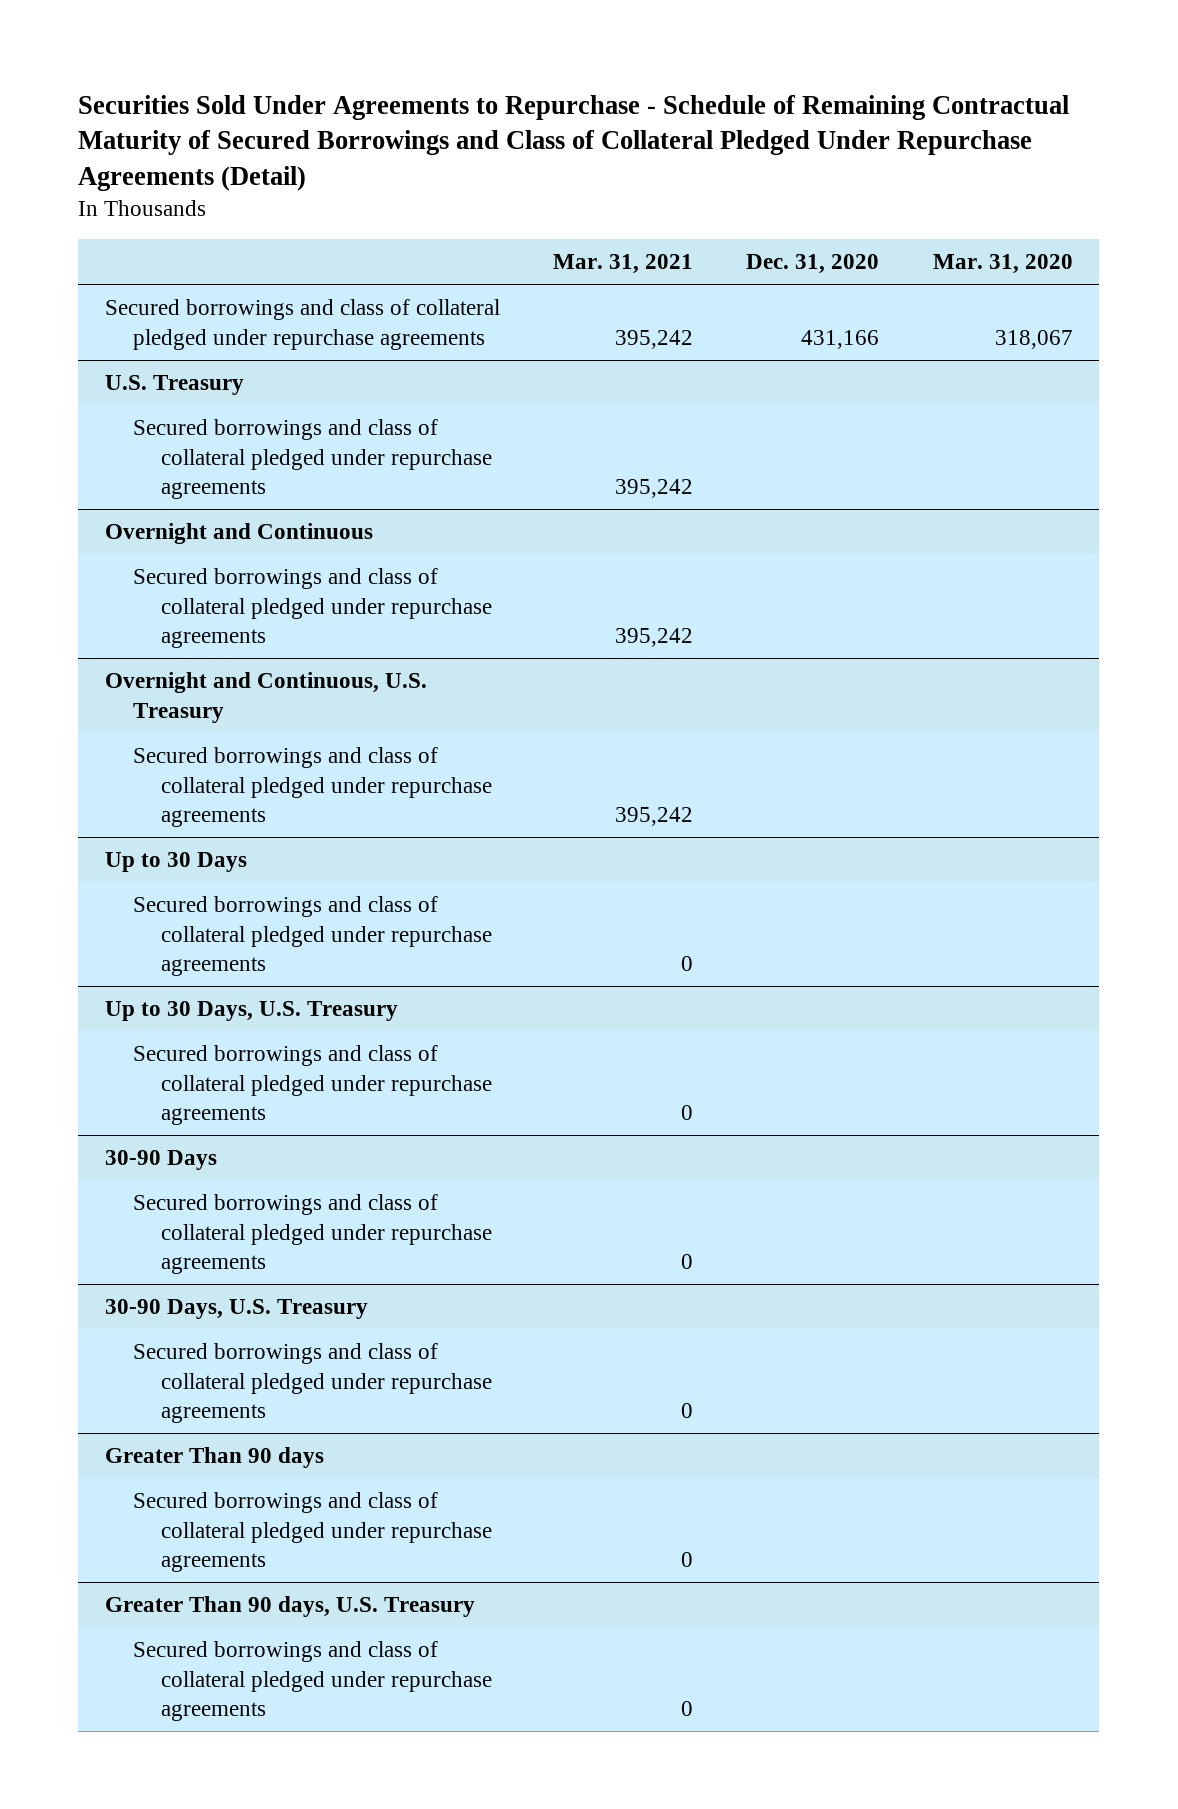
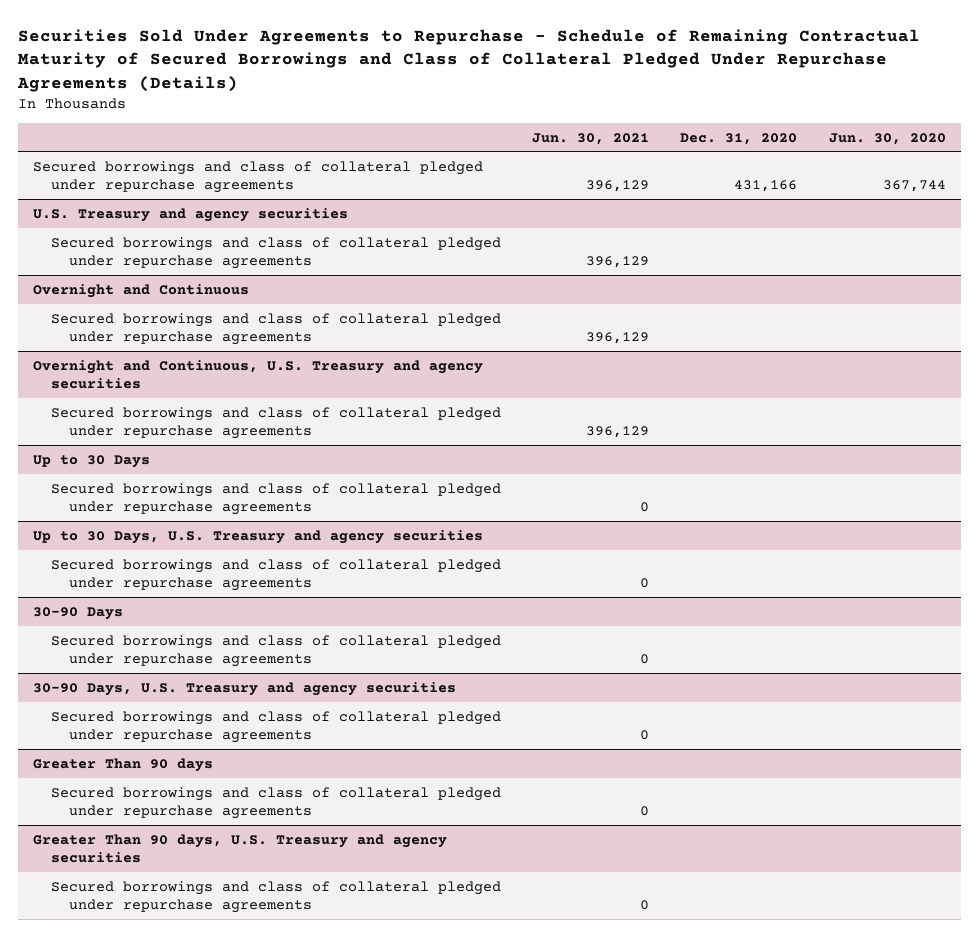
- Securities Sold Under Agreements to Repurchase - Schedule of Remaining Contractual Maturity of Secured Borrowings and Class of Collateral Pledged Under Repurchase Agreements (Detail)
+ Securities Sold Under Agreements to Repurchase - Schedule of Remaining Contractual Maturity of Secured Borrowings and Class of Collateral Pledged Under Repurchase Agreements (Details)
- | Mar. 31, 2021 | Dec. 31, 2020 | Mar. 31, 2020
+ | Jun. 30, 2021 | Dec. 31, 2020 | Jun. 30, 2020
- U.S. Treasury
+ U.S. Treasury and agency securities
- Overnight and Continuous, U.S. Treasury
+ Overnight and Continuous, U.S. Treasury and agency securities
- Up to 30 Days, U.S. Treasury
+ Up to 30 Days, U.S. Treasury and agency securities
- 30-90 Days, U.S. Treasury
+ 30-90 Days, U.S. Treasury and agency securities
- Greater Than 90 days, U.S. Treasury
+ Greater Than 90 days, U.S. Treasury and agency securities

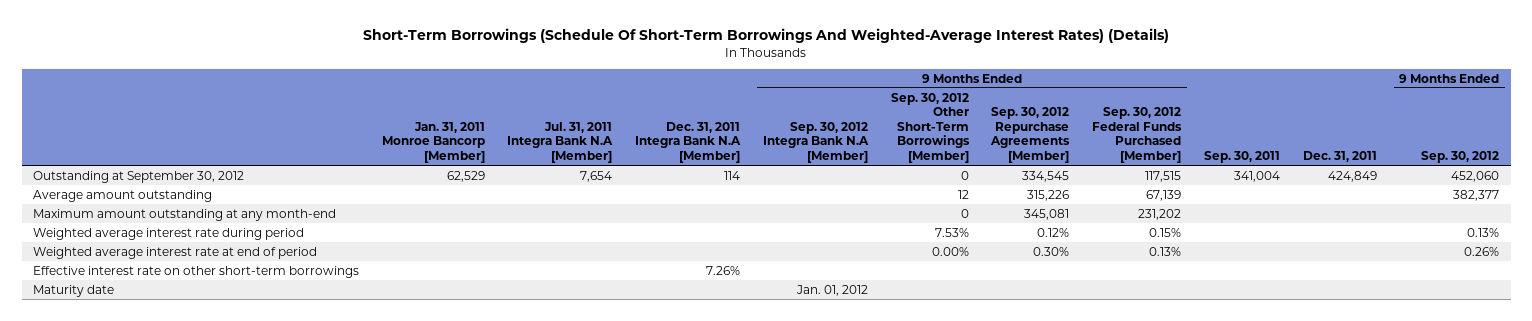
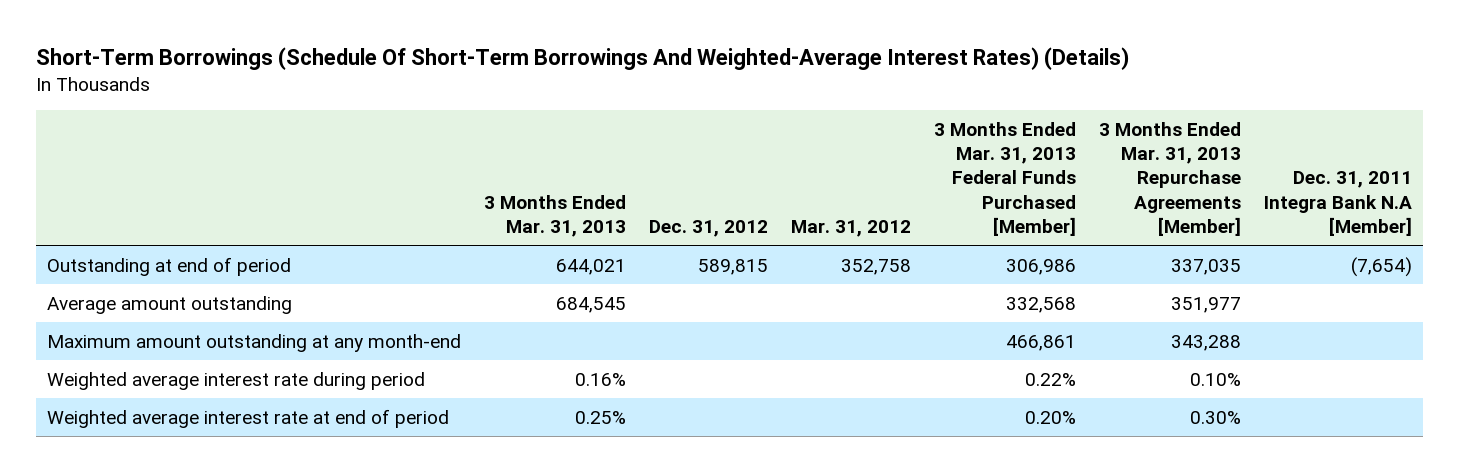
- | Jan. 31, 2011 Monroe Bancorp [Member] | Jul. 31, 2011 Integra Bank N.A [Member] | Dec. 31, 2011 Integra Bank N.A [Member] | 9 Months Ended Sep. 30, 2012 Integra Bank N.A [Member] | 9 Months Ended Sep. 30, 2012 Other Short-Term Borrowings [Member] | 9 Months Ended Sep. 30, 2012 Repurchase Agreements [Member] | 9 Months Ended Sep. 30, 2012 Federal Funds Purchased [Member] | Sep. 30, 2011 | Dec. 31, 2011 | 9 Months Ended Sep. 30, 2012
+ | 3 Months Ended Mar. 31, 2013 | Dec. 31, 2012 | Mar. 31, 2012 | 3 Months Ended Mar. 31, 2013 Federal Funds Purchased [Member] | 3 Months Ended Mar. 31, 2013 Repurchase Agreements [Member] | Dec. 31, 2011 Integra Bank N.A [Member]
- Outstanding at September 30, 2012 | 62,529 | 7,654 | 114 | | 0 | 334,545 | 117,515 | 341,004 | 424,849 | 452,060
+ Outstanding at end of period | 644,021 | 589,815 | 352,758 | 306,986 | 337,035 | (7,654)
- Effective interest rate on other short-term borrowings | | | 7.26% | | | | | | |
- Maturity date | | | | Jan. 01, 2012 | | | | | |

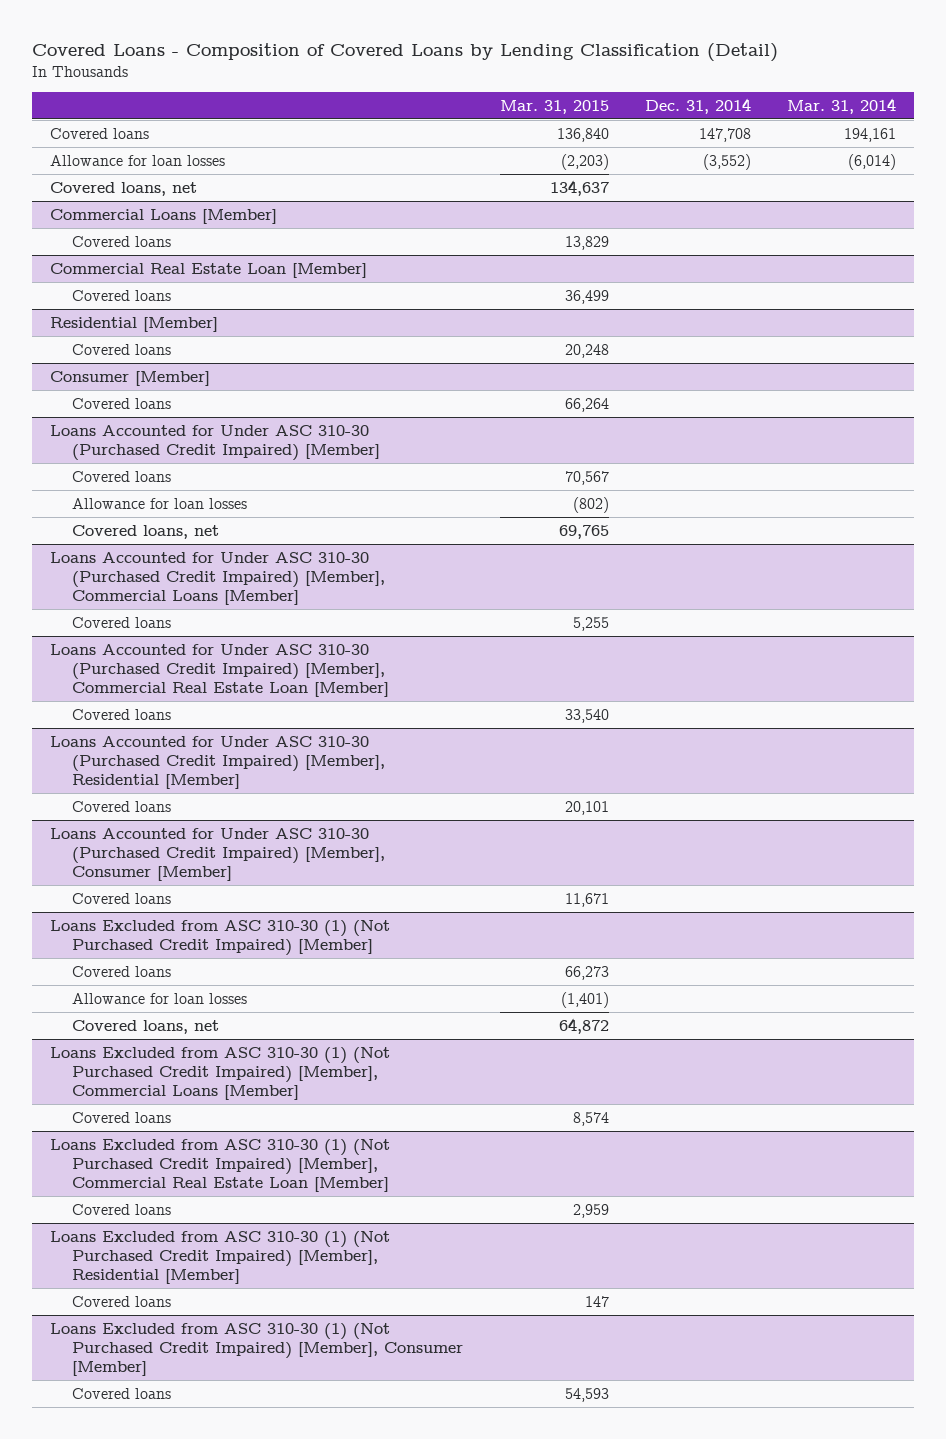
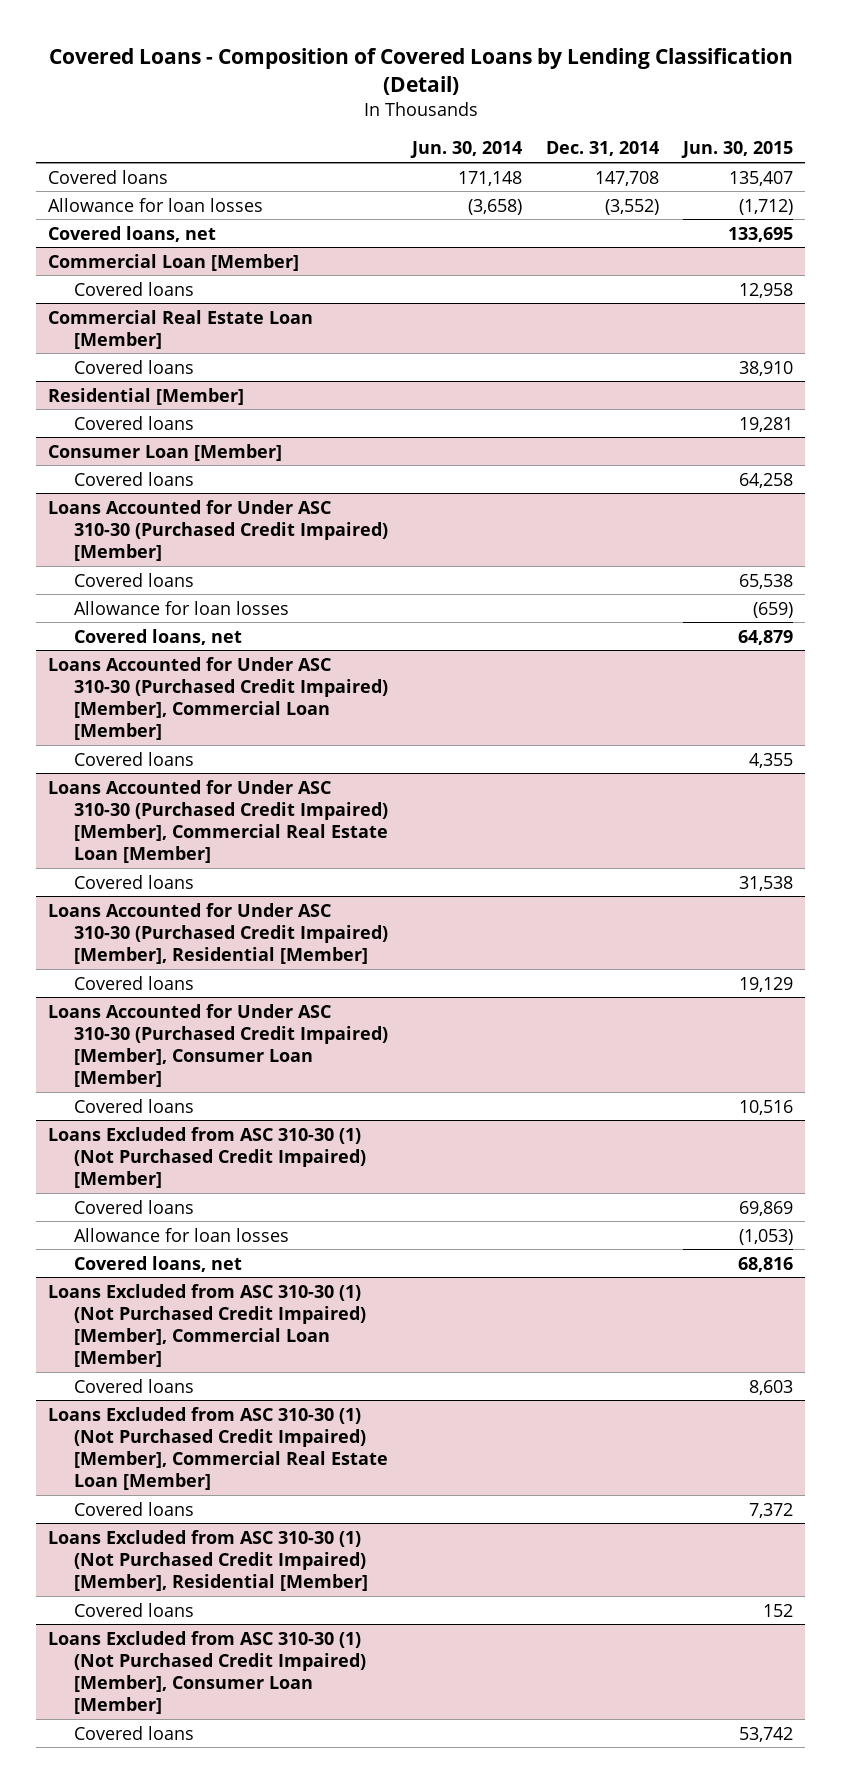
- | Mar. 31, 2015 | Dec. 31, 2014 | Mar. 31, 2014
+ | Jun. 30, 2014 | Dec. 31, 2014 | Jun. 30, 2015
- Commercial Loans [Member]
+ Commercial Loan [Member]
- Consumer [Member]
+ Consumer Loan [Member]
- Loans Accounted for Under ASC 310-30 (Purchased Credit Impaired) [Member], Commercial Loans [Member]
+ Loans Accounted for Under ASC 310-30 (Purchased Credit Impaired) [Member], Commercial Loan [Member]
- Loans Accounted for Under ASC 310-30 (Purchased Credit Impaired) [Member], Consumer [Member]
+ Loans Accounted for Under ASC 310-30 (Purchased Credit Impaired) [Member], Consumer Loan [Member]
- Loans Excluded from ASC 310-30 (1) (Not Purchased Credit Impaired) [Member], Commercial Loans [Member]
+ Loans Excluded from ASC 310-30 (1) (Not Purchased Credit Impaired) [Member], Commercial Loan [Member]
- Loans Excluded from ASC 310-30 (1) (Not Purchased Credit Impaired) [Member], Consumer [Member]
+ Loans Excluded from ASC 310-30 (1) (Not Purchased Credit Impaired) [Member], Consumer Loan [Member]

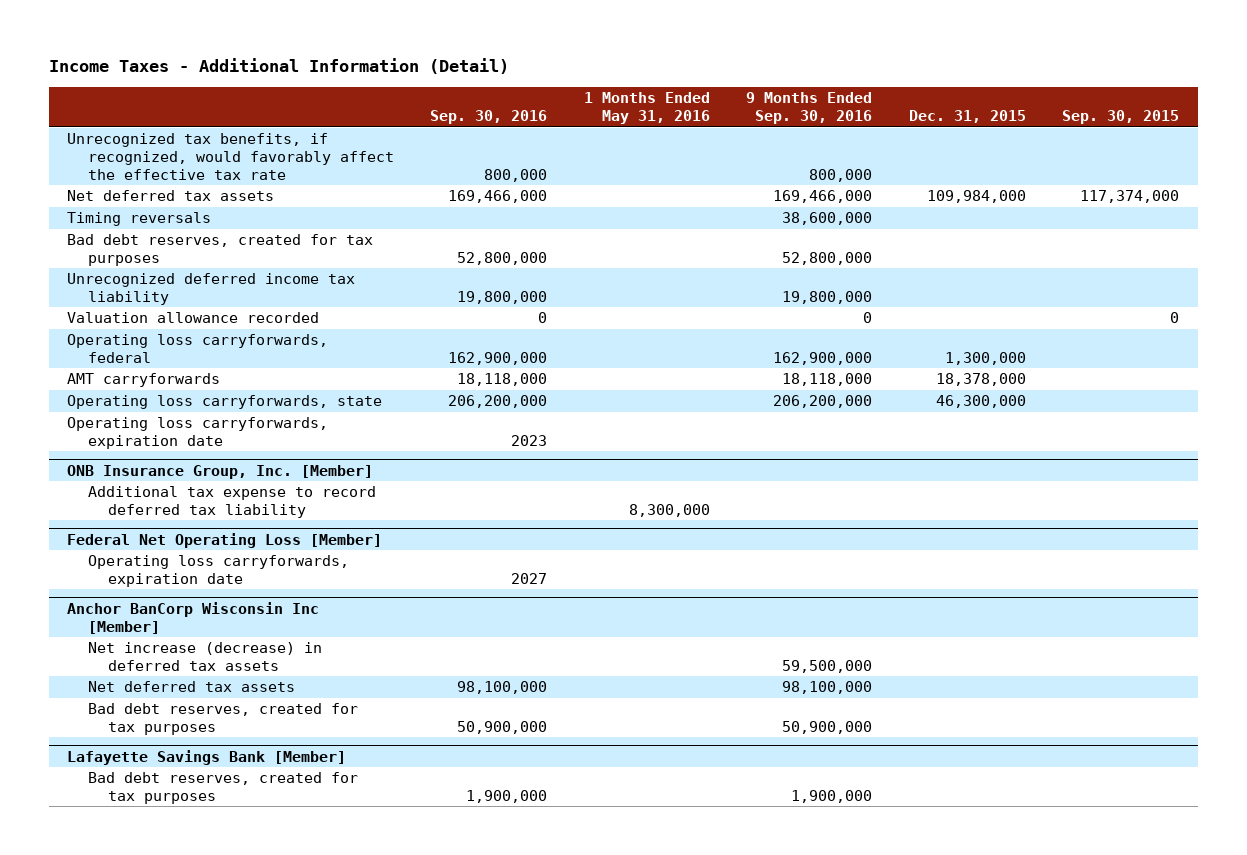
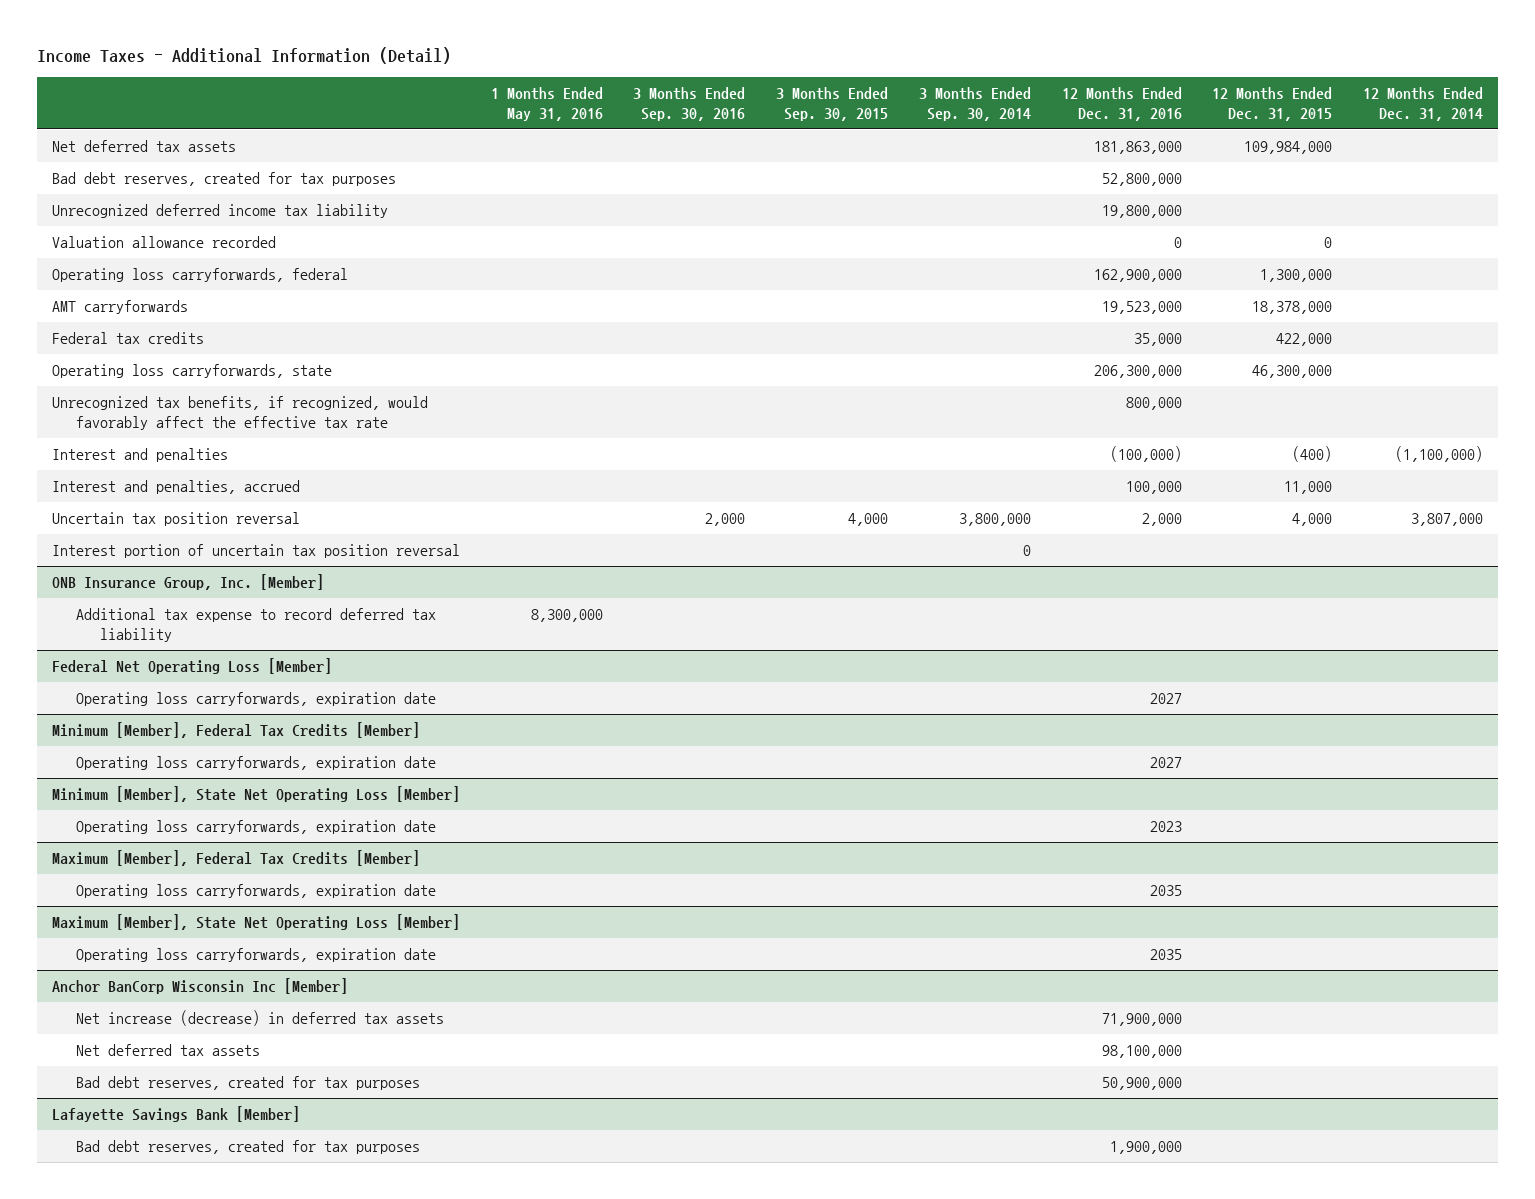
- | Sep. 30, 2016 | 1 Months Ended May 31, 2016 | 9 Months Ended Sep. 30, 2016 | Dec. 31, 2015 | Sep. 30, 2015
+ | 1 Months Ended May 31, 2016 | 3 Months Ended Sep. 30, 2016 | 3 Months Ended Sep. 30, 2015 | 3 Months Ended Sep. 30, 2014 | 12 Months Ended Dec. 31, 2016 | 12 Months Ended Dec. 31, 2015 | 12 Months Ended Dec. 31, 2014
- Timing reversals | | | 38,600,000 | |
+ Federal tax credits | | | | | 35,000 | 422,000 |
- Operating loss carryforwards, expiration date | 2023 | | | |
moved down: Unrecognized tax benefits, if recognized, would favorably affect the effective tax rate | | | | | 800,000 | |
+ Interest and penalties | | | | | (100,000) | (400) | (1,100,000)
+ Interest and penalties, accrued | | | | | 100,000 | 11,000 |
+ Uncertain tax position reversal | | 2,000 | 4,000 | 3,800,000 | 2,000 | 4,000 | 3,807,000
+ Interest portion of uncertain tax position reversal | | | | 0 | | |
+ Minimum [Member], Federal Tax Credits [Member]
+ Operating loss carryforwards, expiration date | | | | | 2027 | |
+ Minimum [Member], State Net Operating Loss [Member]
+ Operating loss carryforwards, expiration date | | | | | 2023 | |
+ Maximum [Member], Federal Tax Credits [Member]
+ Operating loss carryforwards, expiration date | | | | | 2035 | |
+ Maximum [Member], State Net Operating Loss [Member]
+ Operating loss carryforwards, expiration date | | | | | 2035 | |

